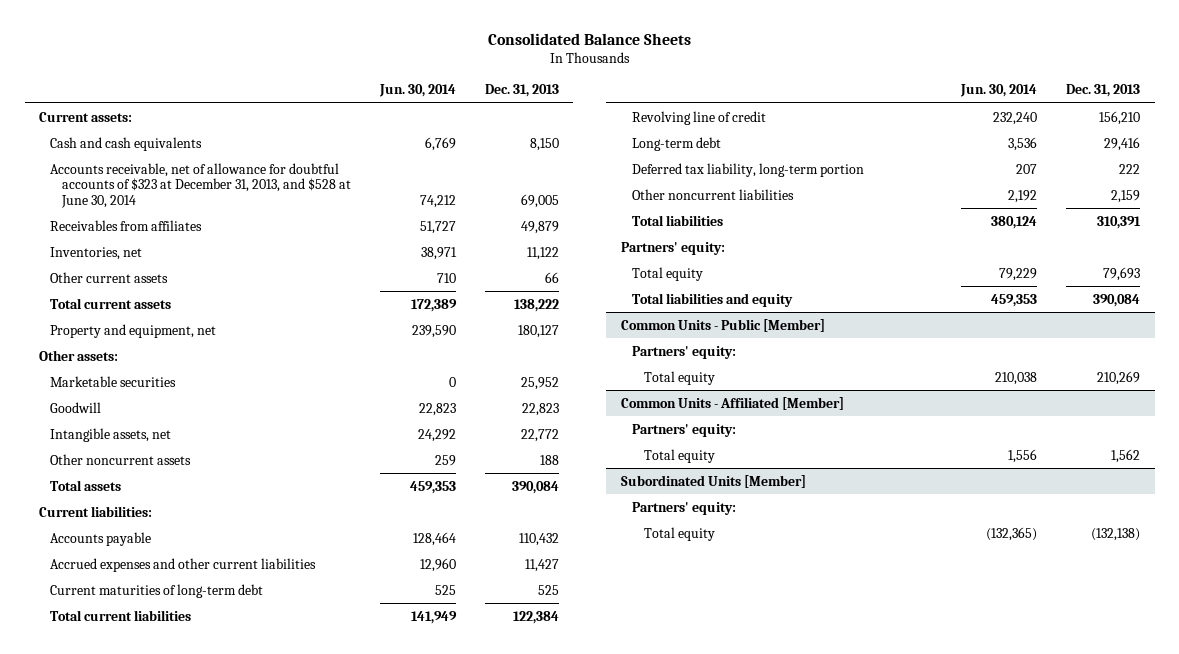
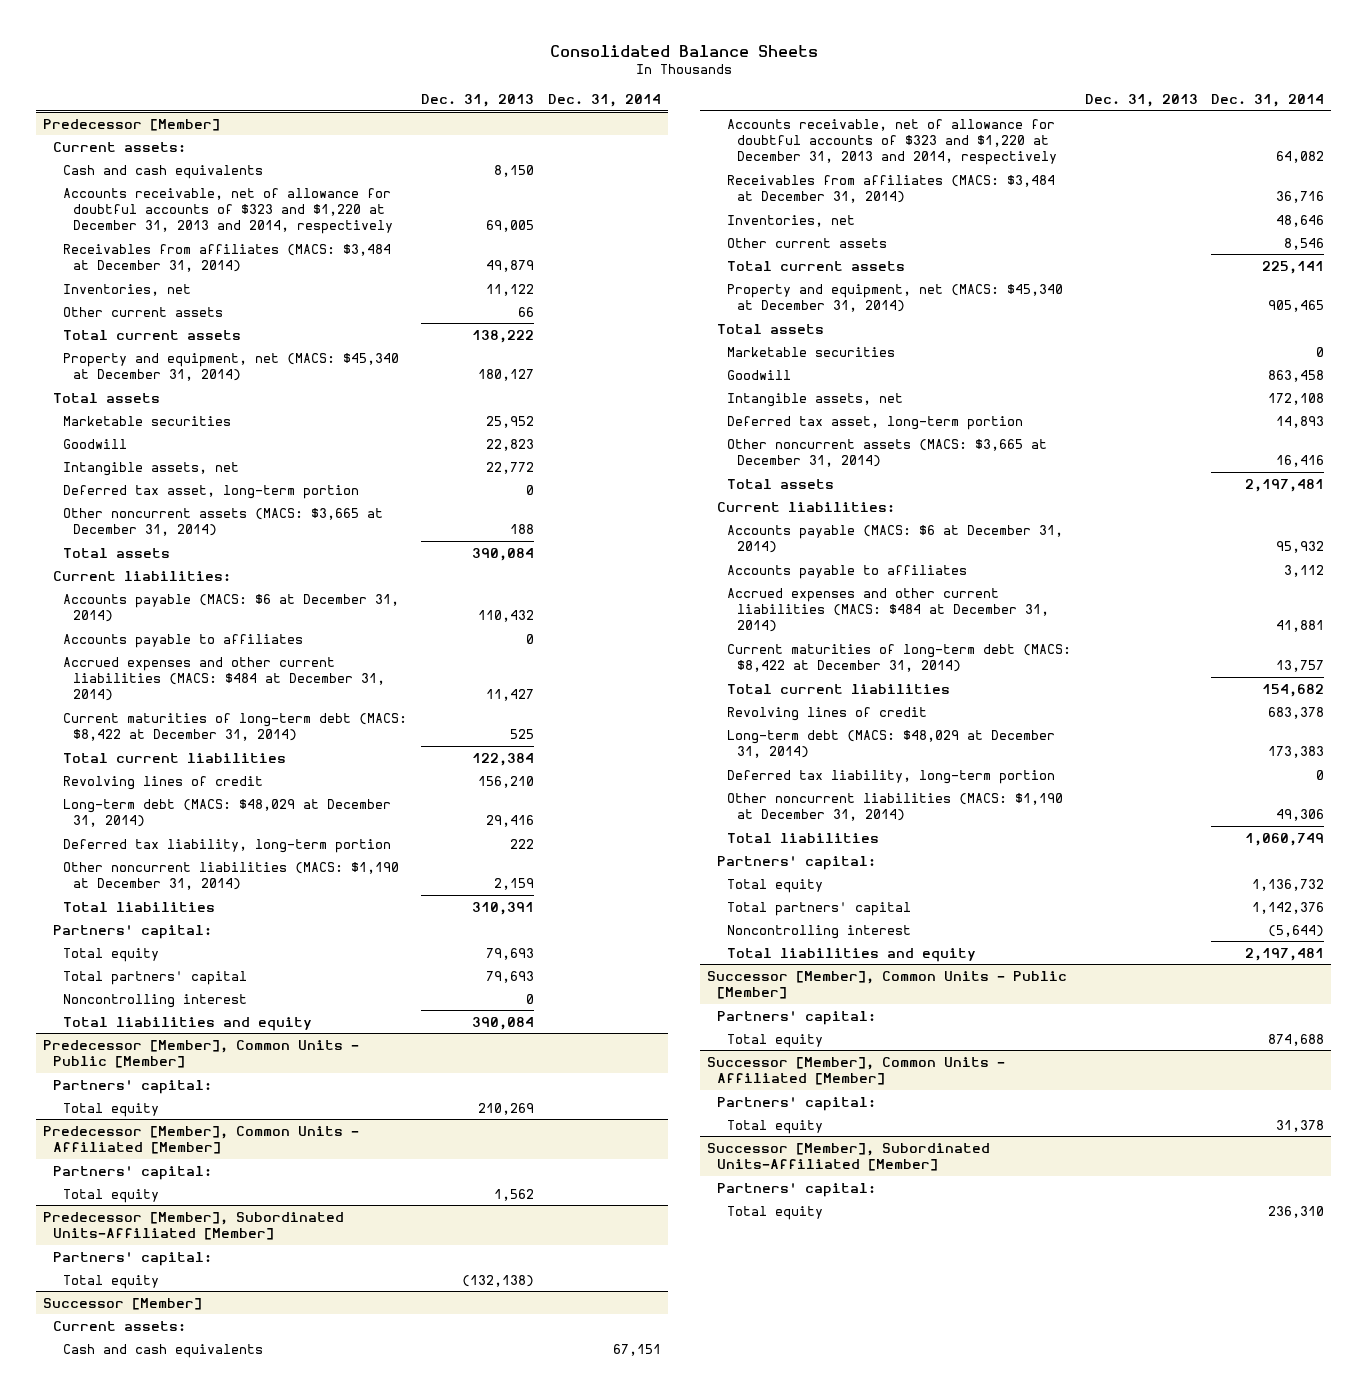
- | Jun. 30, 2014 | Dec. 31, 2013
+ | Dec. 31, 2013 | Dec. 31, 2014
+ Predecessor [Member]
- Accounts receivable, net of allowance for doubtful accounts of $323 at December 31, 2013, and $528 at June 30, 2014 | 74,212 | 69,005
- Receivables from affiliates | 51,727 | 49,879
+ Accounts receivable, net of allowance for doubtful accounts of $323 and $1,220 at December 31, 2013 and 2014, respectively | 69,005 |
+ Receivables from affiliates (MACS: $3,484 at December 31, 2014) | 49,879 |
- Property and equipment, net | 239,590 | 180,127
- Other assets:
+ Property and equipment, net (MACS: $45,340 at December 31, 2014) | 180,127 |
+ Total assets
- Other noncurrent assets | 259 | 188
+ Deferred tax asset, long-term portion | 0 |
+ Other noncurrent assets (MACS: $3,665 at December 31, 2014) | 188 |
- Accounts payable | 128,464 | 110,432
- Accrued expenses and other current liabilities | 12,960 | 11,427
- Current maturities of long-term debt | 525 | 525
+ Accounts payable (MACS: $6 at December 31, 2014) | 110,432 |
+ Accounts payable to affiliates | 0 |
+ Accrued expenses and other current liabilities (MACS: $484 at December 31, 2014) | 11,427 |
+ Current maturities of long-term debt (MACS: $8,422 at December 31, 2014) | 525 |
- Revolving line of credit | 232,240 | 156,210
- Long-term debt | 3,536 | 29,416
+ Revolving lines of credit | 156,210 |
+ Long-term debt (MACS: $48,029 at December 31, 2014) | 29,416 |
- Other noncurrent liabilities | 2,192 | 2,159
+ Other noncurrent liabilities (MACS: $1,190 at December 31, 2014) | 2,159 |
- Partners' equity:
+ Partners' capital:
+ Total partners' capital | 79,693 |
+ Noncontrolling interest | 0 |
- Common Units - Public [Member]
- Partners' equity:
+ Predecessor [Member], Common Units - Public [Member]
+ Partners' capital:
- Common Units - Affiliated [Member]
- Partners' equity:
+ Predecessor [Member], Common Units - Affiliated [Member]
+ Partners' capital:
- Subordinated Units [Member]
- Partners' equity:
+ Predecessor [Member], Subordinated Units-Affiliated [Member]
+ Partners' capital:
+ Successor [Member]
+ Current assets:
+ Cash and cash equivalents | | 67,151
+ Accounts receivable, net of allowance for doubtful accounts of $323 and $1,220 at December 31, 2013 and 2014, respectively | | 64,082
+ Receivables from affiliates (MACS: $3,484 at December 31, 2014) | | 36,716
+ Inventories, net | | 48,646
+ Other current assets | | 8,546
+ Total current assets | | 225,141
+ Property and equipment, net (MACS: $45,340 at December 31, 2014) | | 905,465
+ Total assets
+ Marketable securities | | 0
+ Goodwill | | 863,458
+ Intangible assets, net | | 172,108
+ Deferred tax asset, long-term portion | | 14,893
+ Other noncurrent assets (MACS: $3,665 at December 31, 2014) | | 16,416
+ Total assets | | 2,197,481
+ Current liabilities:
+ Accounts payable (MACS: $6 at December 31, 2014) | | 95,932
+ Accounts payable to affiliates | | 3,112
+ Accrued expenses and other current liabilities (MACS: $484 at December 31, 2014) | | 41,881
+ Current maturities of long-term debt (MACS: $8,422 at December 31, 2014) | | 13,757
+ Total current liabilities | | 154,682
+ Revolving lines of credit | | 683,378
+ Long-term debt (MACS: $48,029 at December 31, 2014) | | 173,383
+ Deferred tax liability, long-term portion | | 0
+ Other noncurrent liabilities (MACS: $1,190 at December 31, 2014) | | 49,306
+ Total liabilities | | 1,060,749
+ Partners' capital:
+ Total equity | | 1,136,732
+ Total partners' capital | | 1,142,376
+ Noncontrolling interest | | (5,644)
+ Total liabilities and equity | | 2,197,481
+ Successor [Member], Common Units - Public [Member]
+ Partners' capital:
+ Total equity | | 874,688
+ Successor [Member], Common Units - Affiliated [Member]
+ Partners' capital:
+ Total equity | | 31,378
+ Successor [Member], Subordinated Units-Affiliated [Member]
+ Partners' capital:
+ Total equity | | 236,310

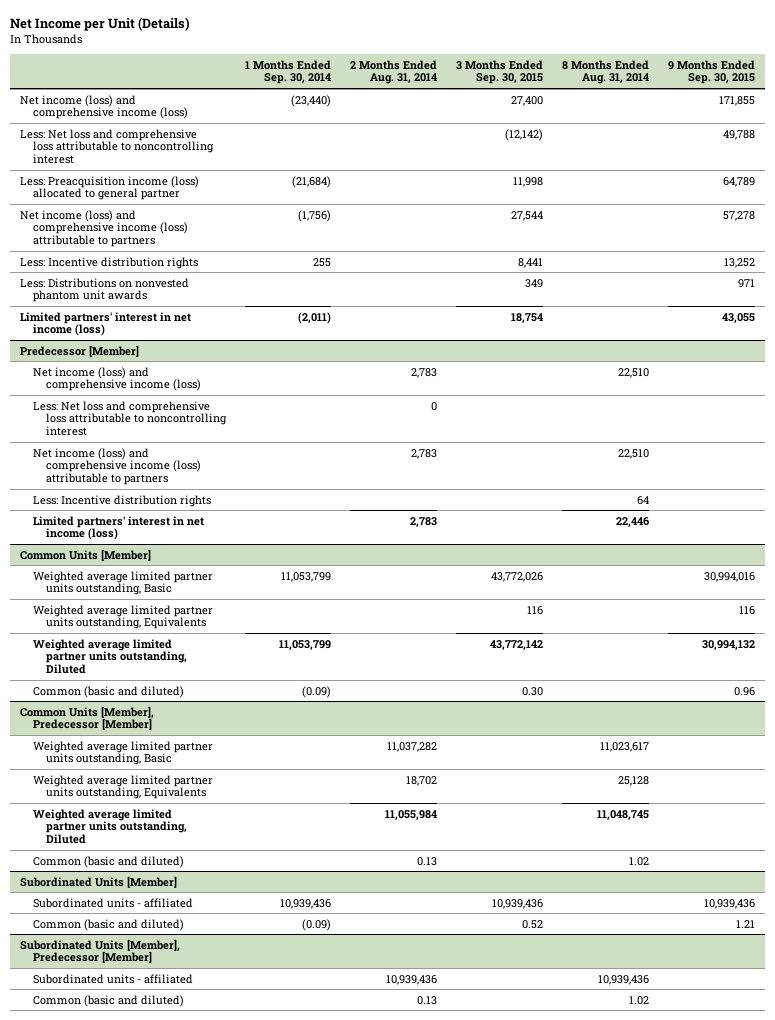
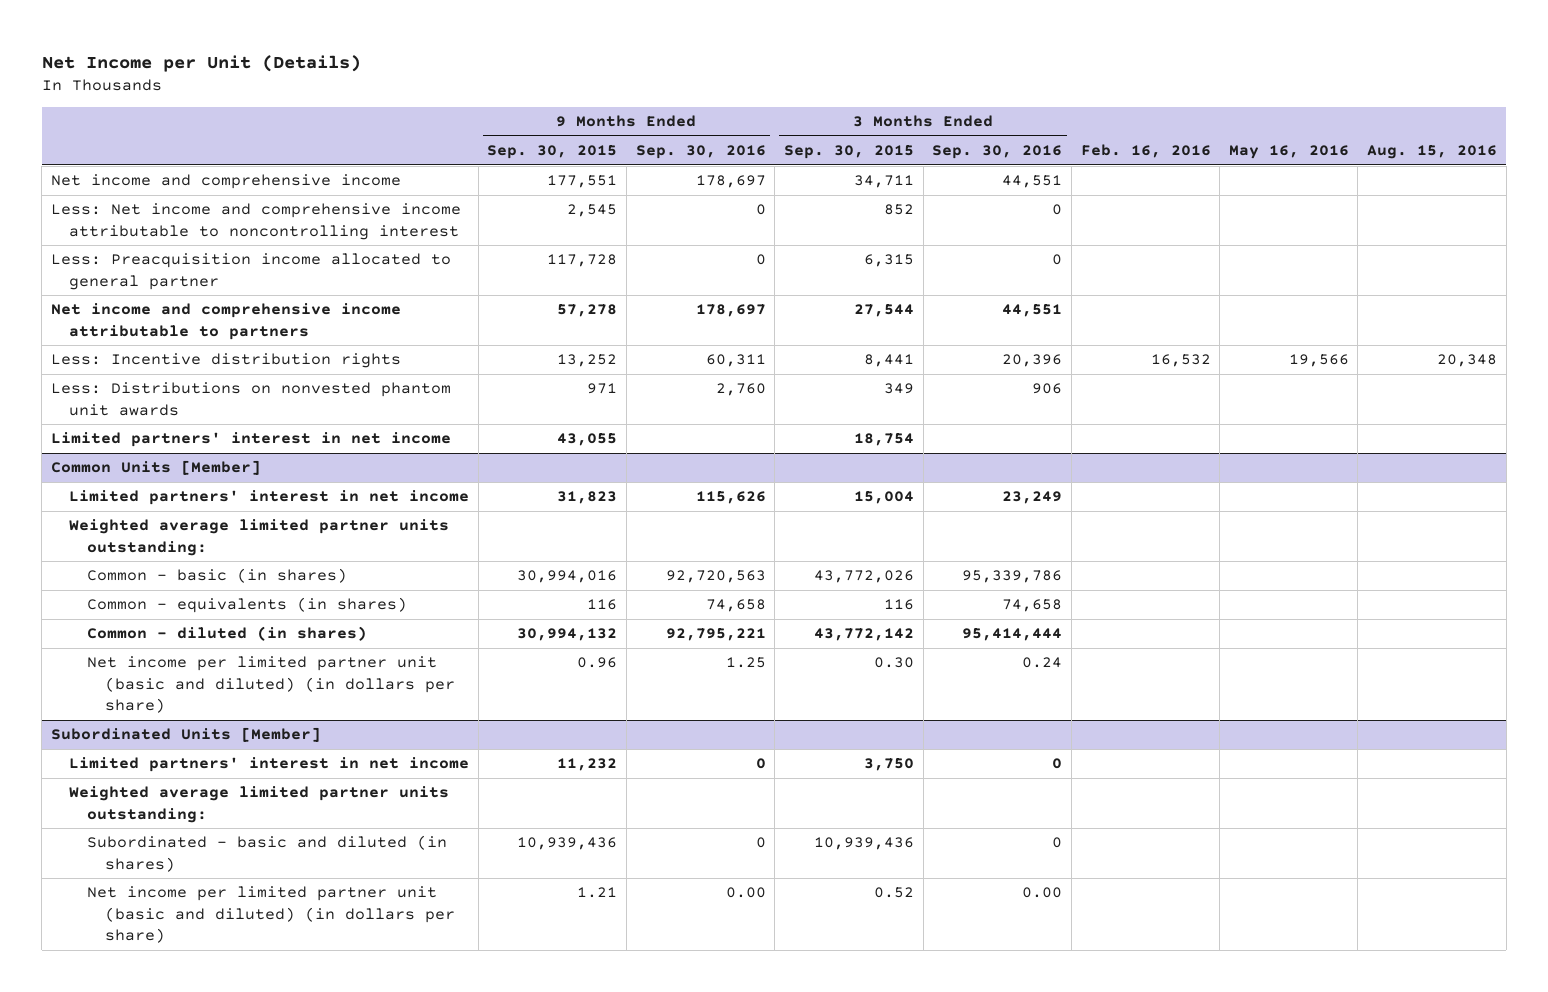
- | 1 Months Ended Sep. 30, 2014 | 2 Months Ended Aug. 31, 2014 | 3 Months Ended Sep. 30, 2015 | 8 Months Ended Aug. 31, 2014 | 9 Months Ended Sep. 30, 2015
+ | 9 Months Ended Sep. 30, 2015 | 9 Months Ended Sep. 30, 2016 | 3 Months Ended Sep. 30, 2015 | 3 Months Ended Sep. 30, 2016 | Feb. 16, 2016 | May 16, 2016 | Aug. 15, 2016
- Net income (loss) and comprehensive income (loss) | (23,440) | | 27,400 | | 171,855
- Less: Net loss and comprehensive loss attributable to noncontrolling interest | | | (12,142) | | 49,788
- Less: Preacquisition income (loss) allocated to general partner | (21,684) | | 11,998 | | 64,789
- Net income (loss) and comprehensive income (loss) attributable to partners | (1,756) | | 27,544 | | 57,278
+ Net income and comprehensive income | 177,551 | 178,697 | 34,711 | 44,551 | | |
+ Less: Net income and comprehensive income attributable to noncontrolling interest | 2,545 | 0 | 852 | 0 | | |
+ Less: Preacquisition income allocated to general partner | 117,728 | 0 | 6,315 | 0 | | |
+ Net income and comprehensive income attributable to partners | 57,278 | 178,697 | 27,544 | 44,551 | | |
- Limited partners' interest in net income (loss) | (2,011) | | 18,754 | | 43,055
- Predecessor [Member]
- Net income (loss) and comprehensive income (loss) | | 2,783 | | 22,510 |
- Less: Net loss and comprehensive loss attributable to noncontrolling interest | | 0 | | |
- Net income (loss) and comprehensive income (loss) attributable to partners | | 2,783 | | 22,510 |
- Less: Incentive distribution rights | | | | 64 |
- Limited partners' interest in net income (loss) | | 2,783 | | 22,446 |
+ Limited partners' interest in net income | 43,055 | | 18,754 | | | |
@ Common Units [Member]
- Weighted average limited partner units outstanding, Basic | 11,053,799 | | 43,772,026 | | 30,994,016
- Weighted average limited partner units outstanding, Equivalents | | | 116 | | 116
- Weighted average limited partner units outstanding, Diluted | 11,053,799 | | 43,772,142 | | 30,994,132
- Common (basic and diluted) | (0.09) | | 0.30 | | 0.96
- Common Units [Member], Predecessor [Member]
- Weighted average limited partner units outstanding, Basic | | 11,037,282 | | 11,023,617 |
- Weighted average limited partner units outstanding, Equivalents | | 18,702 | | 25,128 |
- Weighted average limited partner units outstanding, Diluted | | 11,055,984 | | 11,048,745 |
- Common (basic and diluted) | | 0.13 | | 1.02 |
@ Common Units [Member]
+ Limited partners' interest in net income | 31,823 | 115,626 | 15,004 | 23,249 | | |
+ Weighted average limited partner units outstanding:
+ Common - basic (in shares) | 30,994,016 | 92,720,563 | 43,772,026 | 95,339,786 | | |
+ Common - equivalents (in shares) | 116 | 74,658 | 116 | 74,658 | | |
+ Common - diluted (in shares) | 30,994,132 | 92,795,221 | 43,772,142 | 95,414,444 | | |
+ Net income per limited partner unit (basic and diluted) (in dollars per share) | 0.96 | 1.25 | 0.30 | 0.24 | | |
@ Subordinated Units [Member]
- Subordinated units - affiliated | 10,939,436 | | 10,939,436 | | 10,939,436
- Common (basic and diluted) | (0.09) | | 0.52 | | 1.21
- Subordinated Units [Member], Predecessor [Member]
- Subordinated units - affiliated | | 10,939,436 | | 10,939,436 |
- Common (basic and diluted) | | 0.13 | | 1.02 |
@ Subordinated Units [Member]
+ Limited partners' interest in net income | 11,232 | 0 | 3,750 | 0 | | |
+ Weighted average limited partner units outstanding:
+ Subordinated - basic and diluted (in shares) | 10,939,436 | 0 | 10,939,436 | 0 | | |
+ Net income per limited partner unit (basic and diluted) (in dollars per share) | 1.21 | 0.00 | 0.52 | 0.00 | | |

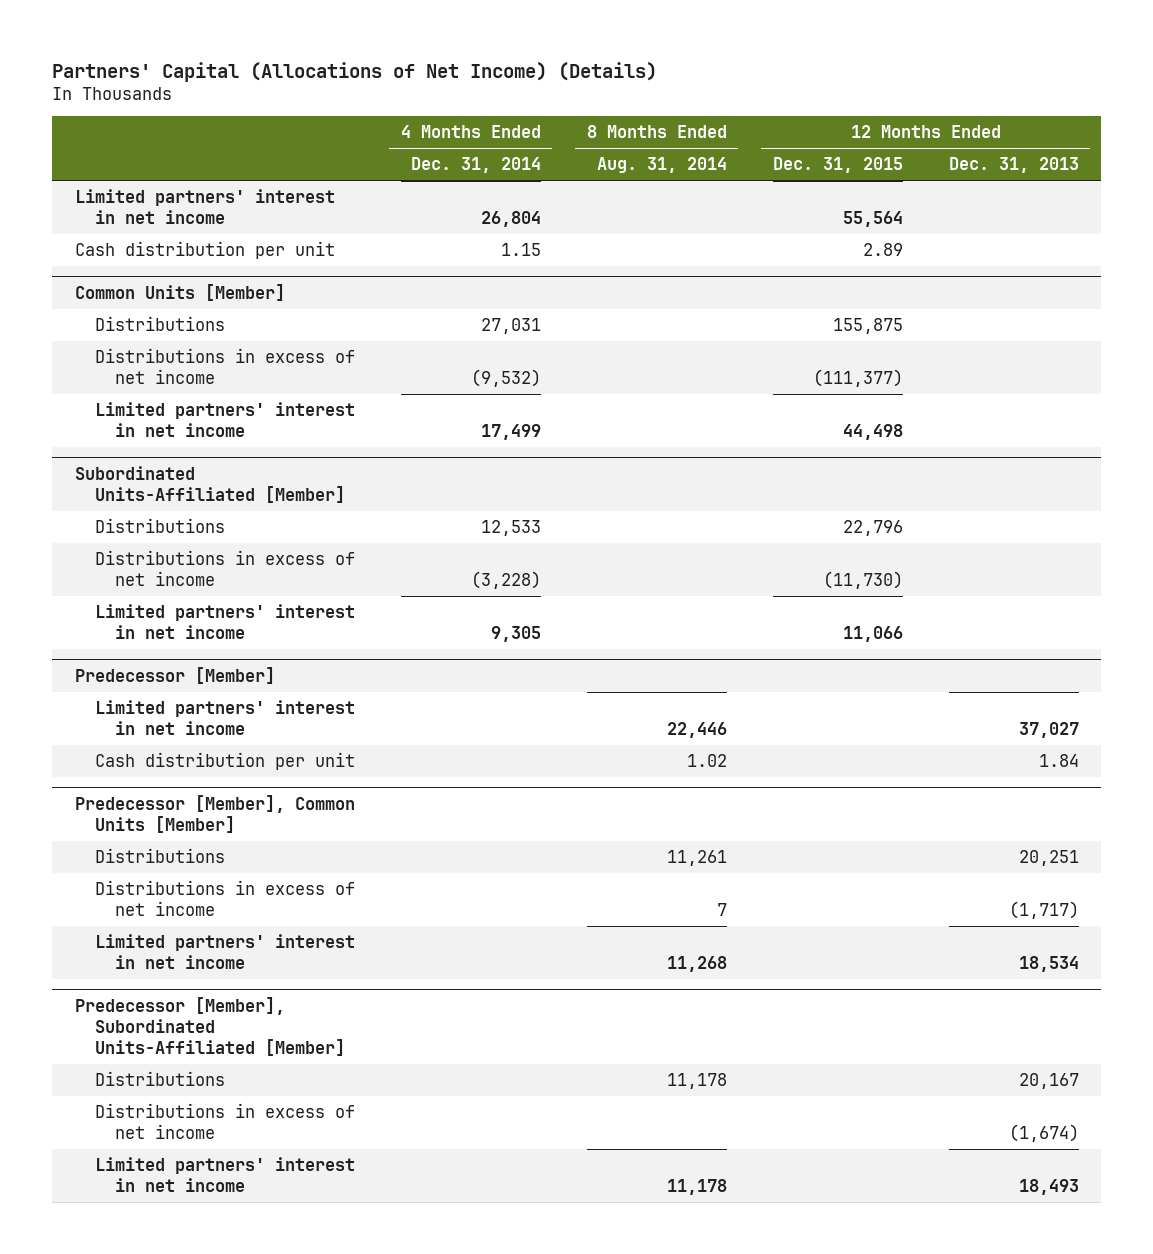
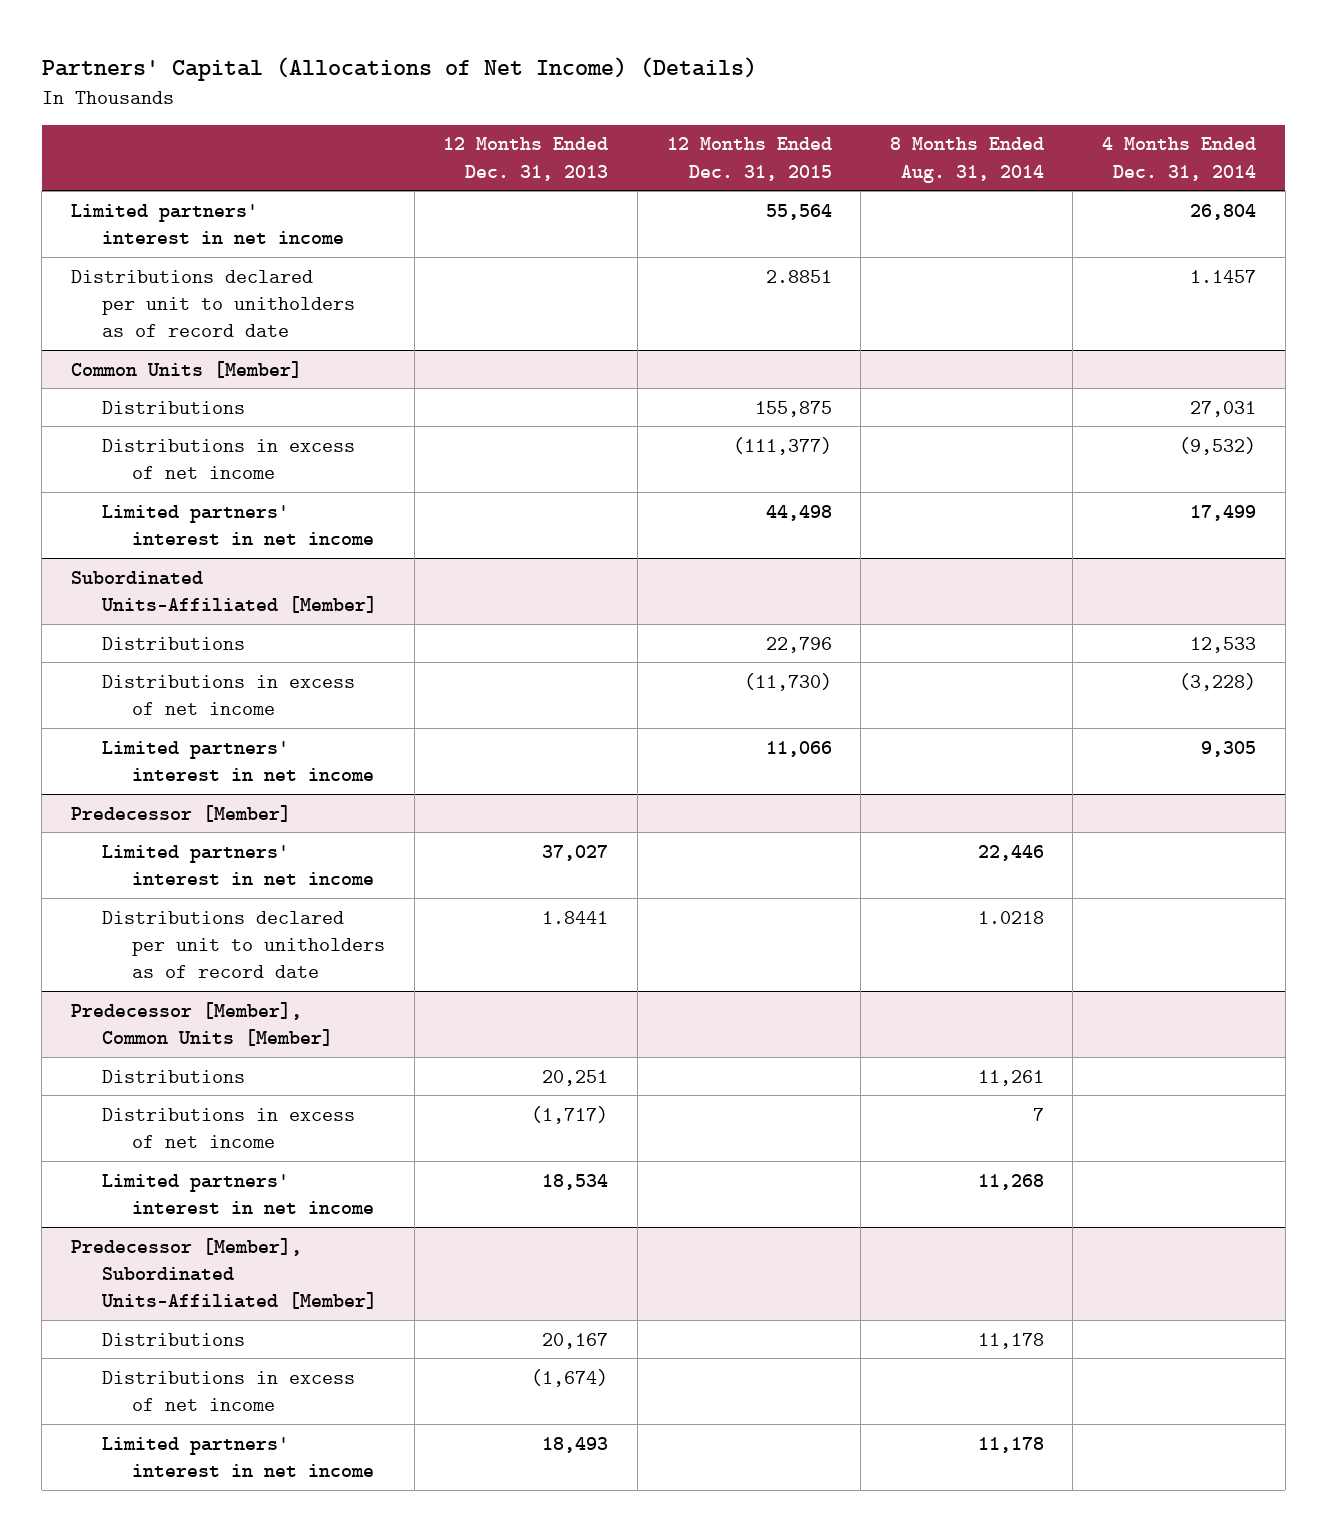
- | 4 Months Ended Dec. 31, 2014 | 8 Months Ended Aug. 31, 2014 | 12 Months Ended Dec. 31, 2015 | 12 Months Ended Dec. 31, 2013
+ | 12 Months Ended Dec. 31, 2013 | 12 Months Ended Dec. 31, 2015 | 8 Months Ended Aug. 31, 2014 | 4 Months Ended Dec. 31, 2014
- Cash distribution per unit | 1.15 | | 2.89 |
+ Distributions declared per unit to unitholders as of record date | | 2.8851 | | 1.1457
@ Predecessor [Member]
- Cash distribution per unit | | 1.02 | | 1.84
+ Distributions declared per unit to unitholders as of record date | 1.8441 | | 1.0218 |

